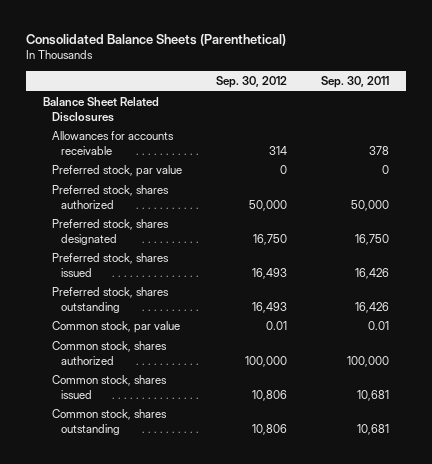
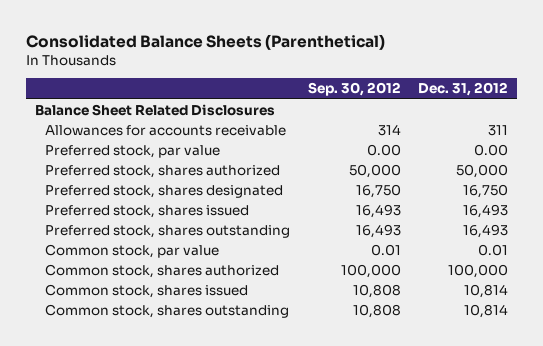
- | Sep. 30, 2012 | Sep. 30, 2011
+ | Sep. 30, 2012 | Dec. 31, 2012
- Preferred stock, par value | 0 | 0
+ Preferred stock, par value | 0.00 | 0.00
- Common stock, shares issued | 10,806 | 10,681
- Common stock, shares outstanding | 10,806 | 10,681
+ Common stock, shares issued | 10,808 | 10,814
+ Common stock, shares outstanding | 10,808 | 10,814

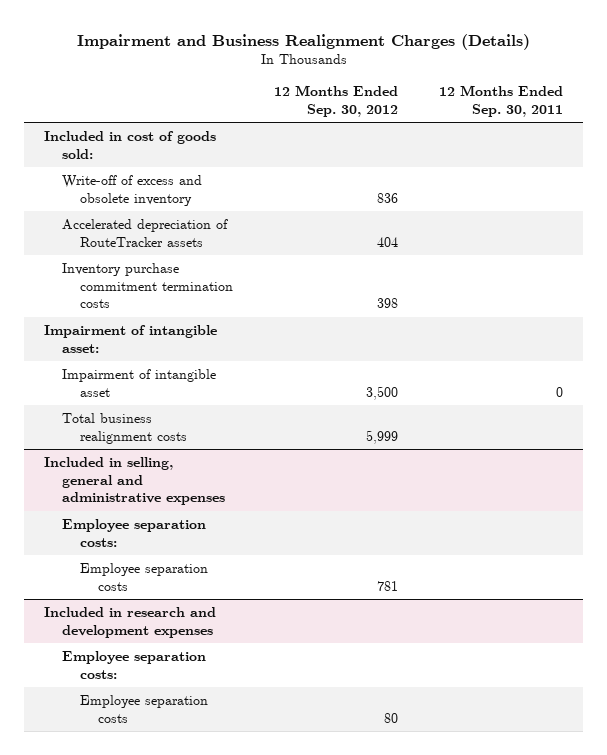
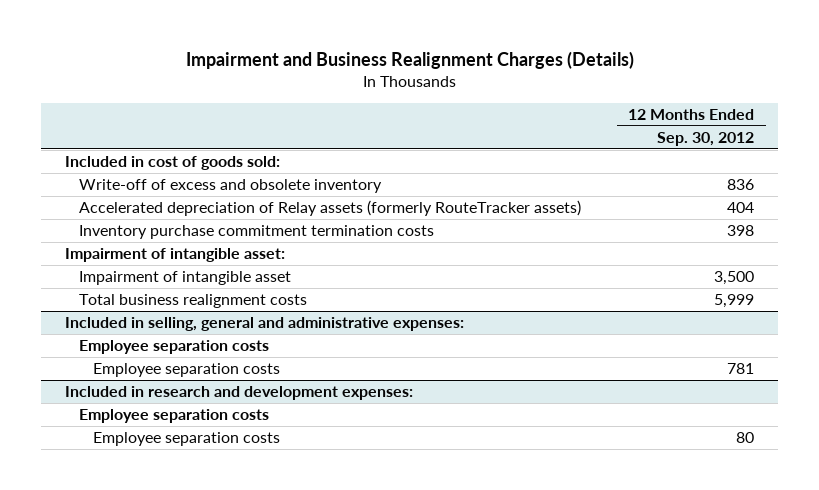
- | 12 Months Ended Sep. 30, 2012 | 12 Months Ended Sep. 30, 2011
+ | 12 Months Ended Sep. 30, 2012
- Accelerated depreciation of RouteTracker assets | 404 |
+ Accelerated depreciation of Relay assets (formerly RouteTracker assets) | 404
- Included in selling, general and administrative expenses
- Employee separation costs:
+ Included in selling, general and administrative expenses:
+ Employee separation costs
- Included in research and development expenses
- Employee separation costs:
+ Included in research and development expenses:
+ Employee separation costs

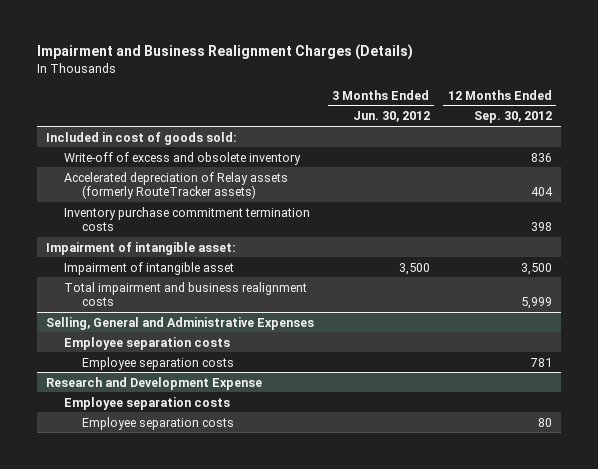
- | 12 Months Ended Sep. 30, 2012
+ | 3 Months Ended Jun. 30, 2012 | 12 Months Ended Sep. 30, 2012
- Total business realignment costs | 5,999
- Included in selling, general and administrative expenses:
+ Total impairment and business realignment costs | | 5,999
+ Selling, General and Administrative Expenses
- Included in research and development expenses:
+ Research and Development Expense

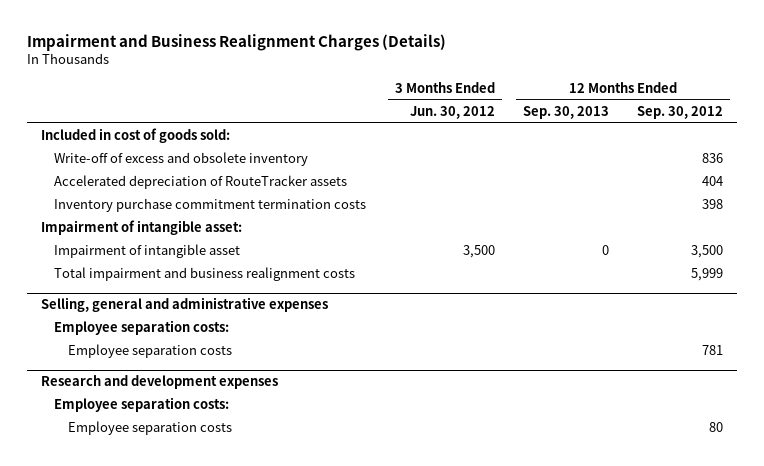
- | 3 Months Ended Jun. 30, 2012 | 12 Months Ended Sep. 30, 2012
+ | 3 Months Ended Jun. 30, 2012 | 12 Months Ended Sep. 30, 2013 | 12 Months Ended Sep. 30, 2012
- Accelerated depreciation of Relay assets (formerly RouteTracker assets) | | 404
+ Accelerated depreciation of RouteTracker assets | | | 404
- Selling, General and Administrative Expenses
- Employee separation costs
+ Selling, general and administrative expenses
+ Employee separation costs:
- Research and Development Expense
- Employee separation costs
+ Research and development expenses
+ Employee separation costs:

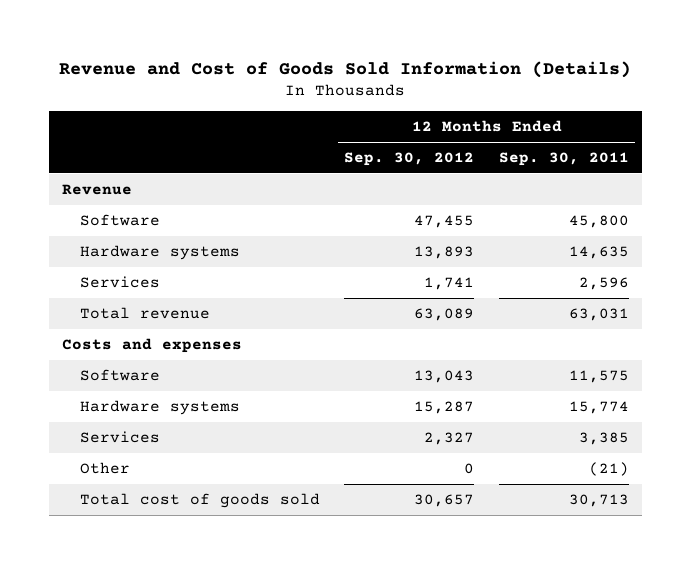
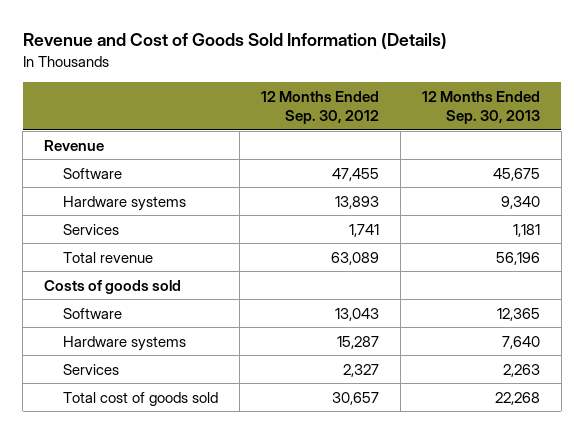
- | 12 Months Ended Sep. 30, 2012 | 12 Months Ended Sep. 30, 2011
+ | 12 Months Ended Sep. 30, 2012 | 12 Months Ended Sep. 30, 2013
- Costs and expenses
+ Costs of goods sold
- Other | 0 | (21)

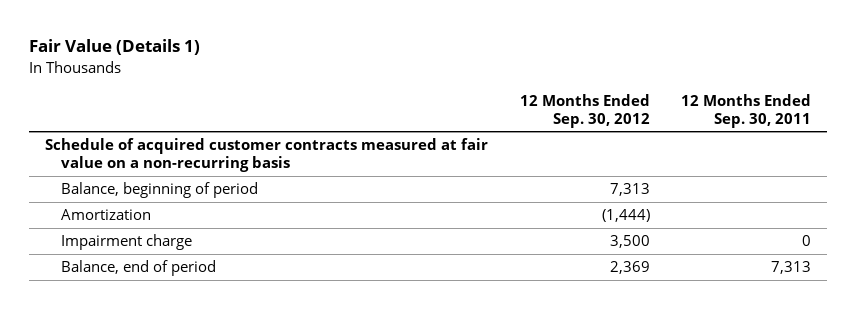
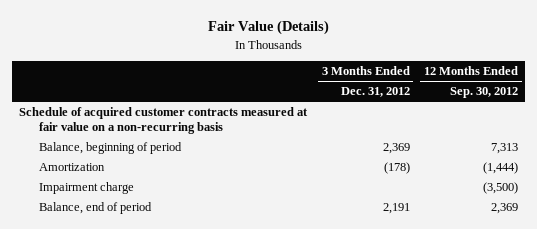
- Fair Value (Details 1)
+ Fair Value (Details)
- | 12 Months Ended Sep. 30, 2012 | 12 Months Ended Sep. 30, 2011
+ | 3 Months Ended Dec. 31, 2012 | 12 Months Ended Sep. 30, 2012
- Impairment charge | 3,500 | 0
+ Impairment charge | | (3,500)

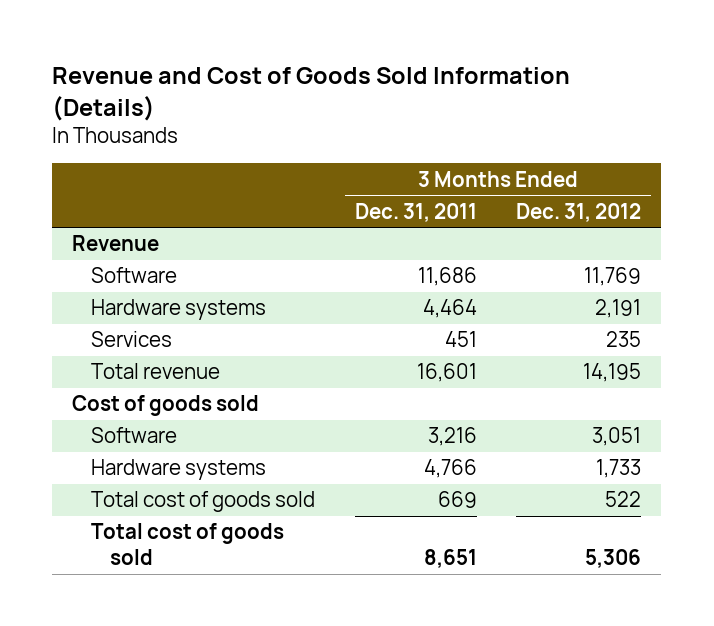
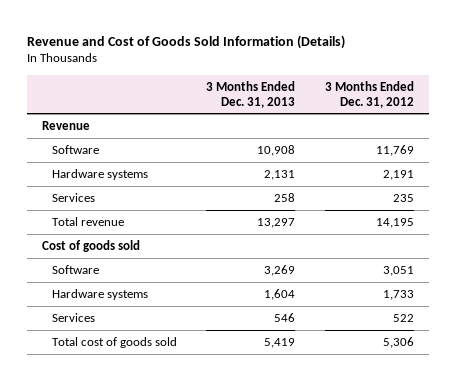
- | 3 Months Ended Dec. 31, 2011 | 3 Months Ended Dec. 31, 2012
+ | 3 Months Ended Dec. 31, 2013 | 3 Months Ended Dec. 31, 2012
- Total cost of goods sold | 669 | 522
+ Services | 546 | 522

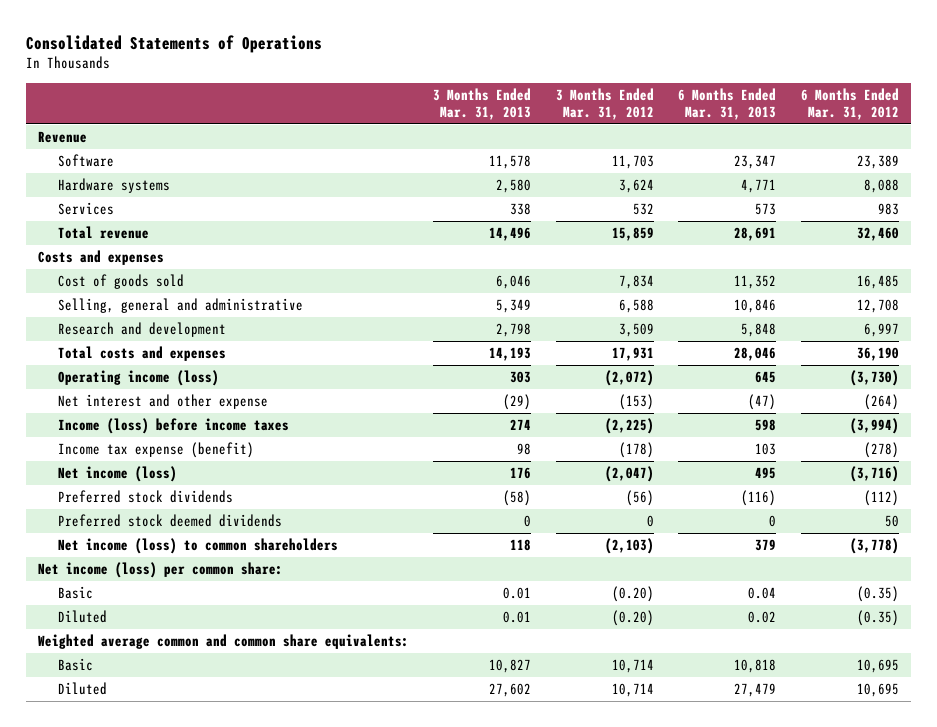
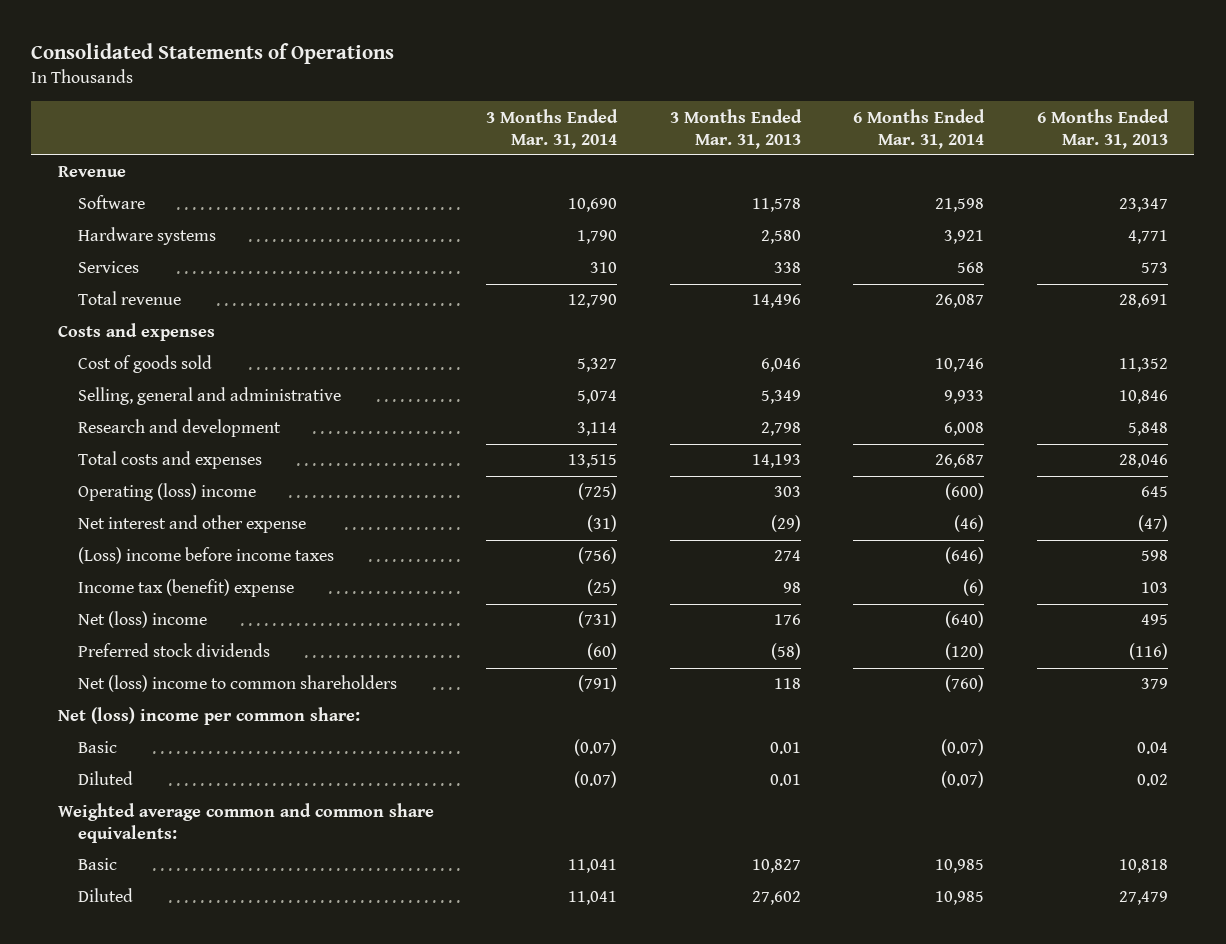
- | 3 Months Ended Mar. 31, 2013 | 3 Months Ended Mar. 31, 2012 | 6 Months Ended Mar. 31, 2013 | 6 Months Ended Mar. 31, 2012
+ | 3 Months Ended Mar. 31, 2014 | 3 Months Ended Mar. 31, 2013 | 6 Months Ended Mar. 31, 2014 | 6 Months Ended Mar. 31, 2013
- Operating income (loss) | 303 | (2,072) | 645 | (3,730)
+ Operating (loss) income | (725) | 303 | (600) | 645
- Income (loss) before income taxes | 274 | (2,225) | 598 | (3,994)
- Income tax expense (benefit) | 98 | (178) | 103 | (278)
- Net income (loss) | 176 | (2,047) | 495 | (3,716)
+ (Loss) income before income taxes | (756) | 274 | (646) | 598
+ Income tax (benefit) expense | (25) | 98 | (6) | 103
+ Net (loss) income | (731) | 176 | (640) | 495
- Preferred stock deemed dividends | 0 | 0 | 0 | 50
- Net income (loss) to common shareholders | 118 | (2,103) | 379 | (3,778)
- Net income (loss) per common share:
+ Net (loss) income to common shareholders | (791) | 118 | (760) | 379
+ Net (loss) income per common share:

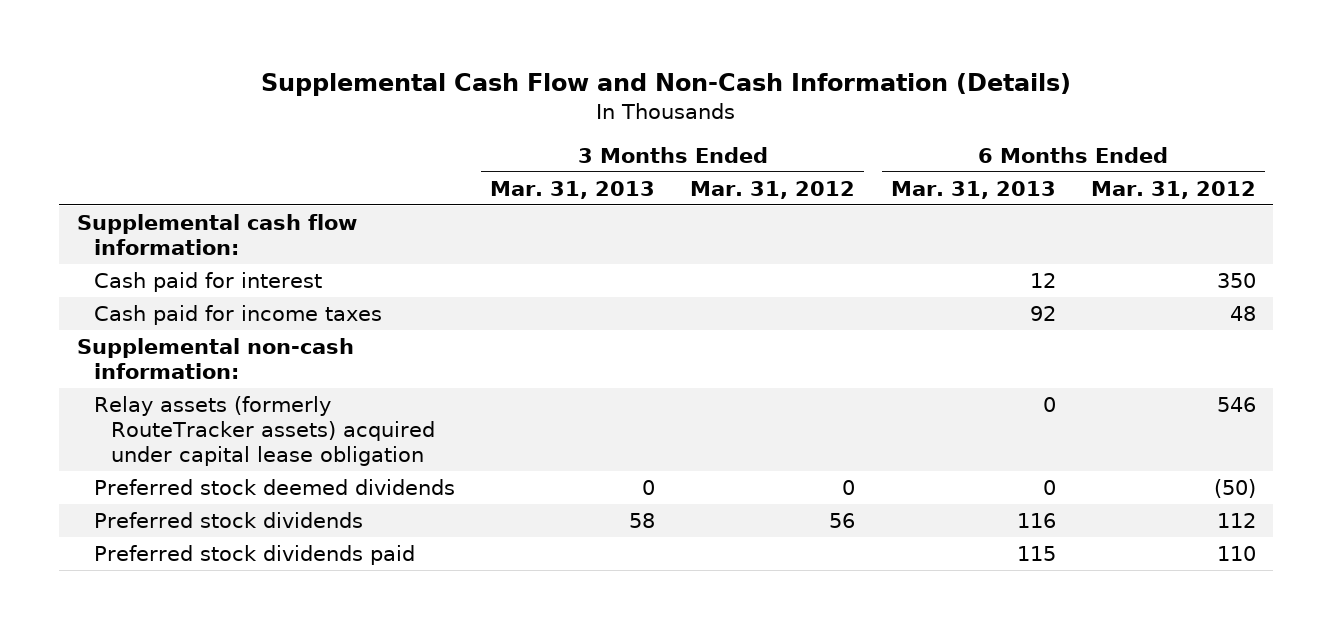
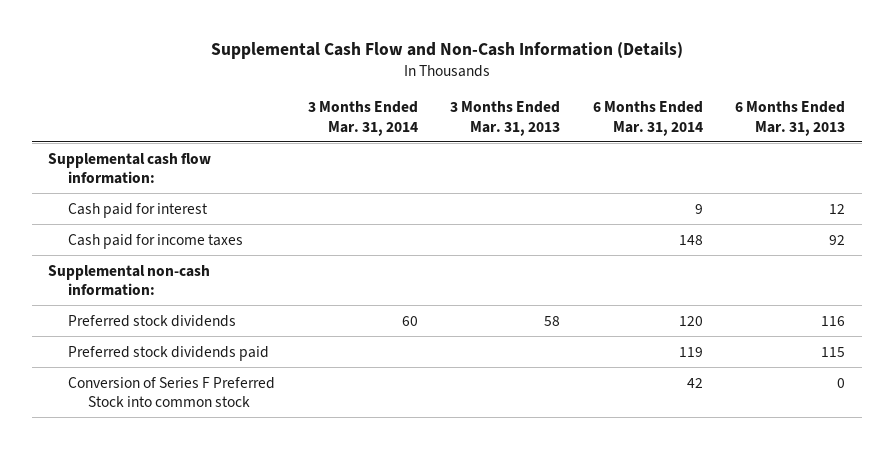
- | 3 Months Ended Mar. 31, 2013 | 3 Months Ended Mar. 31, 2012 | 6 Months Ended Mar. 31, 2013 | 6 Months Ended Mar. 31, 2012
+ | 3 Months Ended Mar. 31, 2014 | 3 Months Ended Mar. 31, 2013 | 6 Months Ended Mar. 31, 2014 | 6 Months Ended Mar. 31, 2013
- Relay assets (formerly RouteTracker assets) acquired under capital lease obligation | | | 0 | 546
- Preferred stock deemed dividends | 0 | 0 | 0 | (50)
+ Conversion of Series F Preferred Stock into common stock | | | 42 | 0

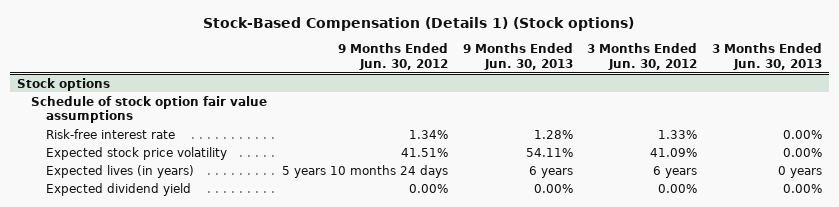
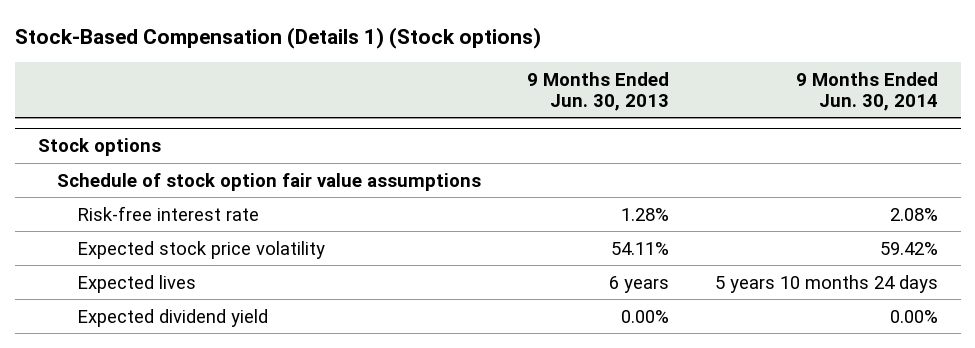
- | 9 Months Ended Jun. 30, 2012 | 9 Months Ended Jun. 30, 2013 | 3 Months Ended Jun. 30, 2012 | 3 Months Ended Jun. 30, 2013
+ | 9 Months Ended Jun. 30, 2013 | 9 Months Ended Jun. 30, 2014
@ Stock options
- Expected lives (in years) | 5 years 10 months 24 days | 6 years | 6 years | 0 years
+ Expected lives | 6 years | 5 years 10 months 24 days

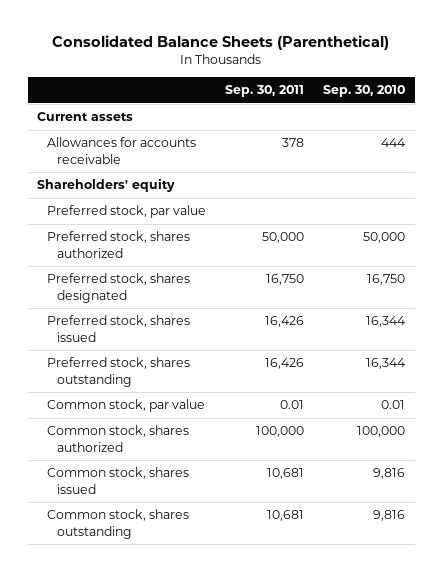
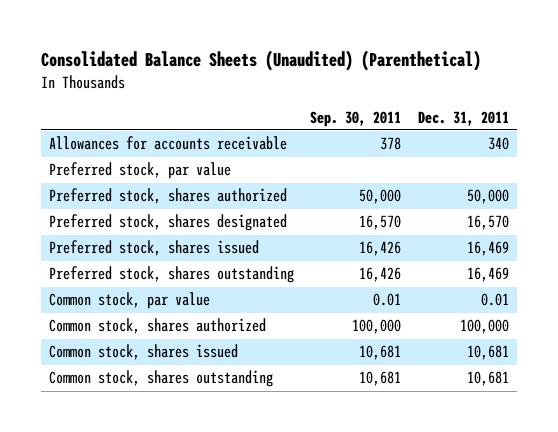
- Consolidated Balance Sheets (Parenthetical)
+ Consolidated Balance Sheets (Unaudited) (Parenthetical)
- | Sep. 30, 2011 | Sep. 30, 2010
+ | Sep. 30, 2011 | Dec. 31, 2011
- Current assets
- Shareholders' equity
- Preferred stock, shares designated | 16,750 | 16,750
+ Preferred stock, shares designated | 16,570 | 16,570

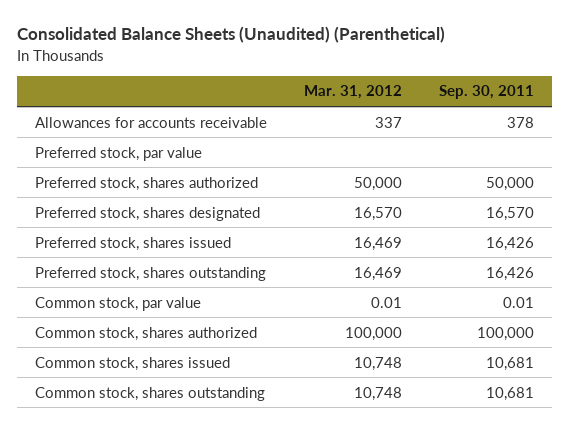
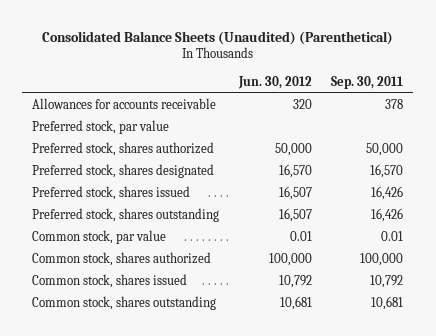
- | Mar. 31, 2012 | Sep. 30, 2011
+ | Jun. 30, 2012 | Sep. 30, 2011
- Common stock, shares issued | 10,748 | 10,681
+ Common stock, shares issued | 10,792 | 10,792

